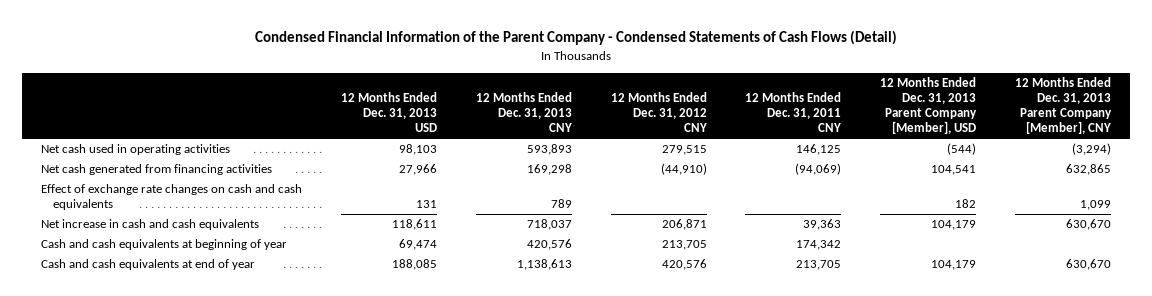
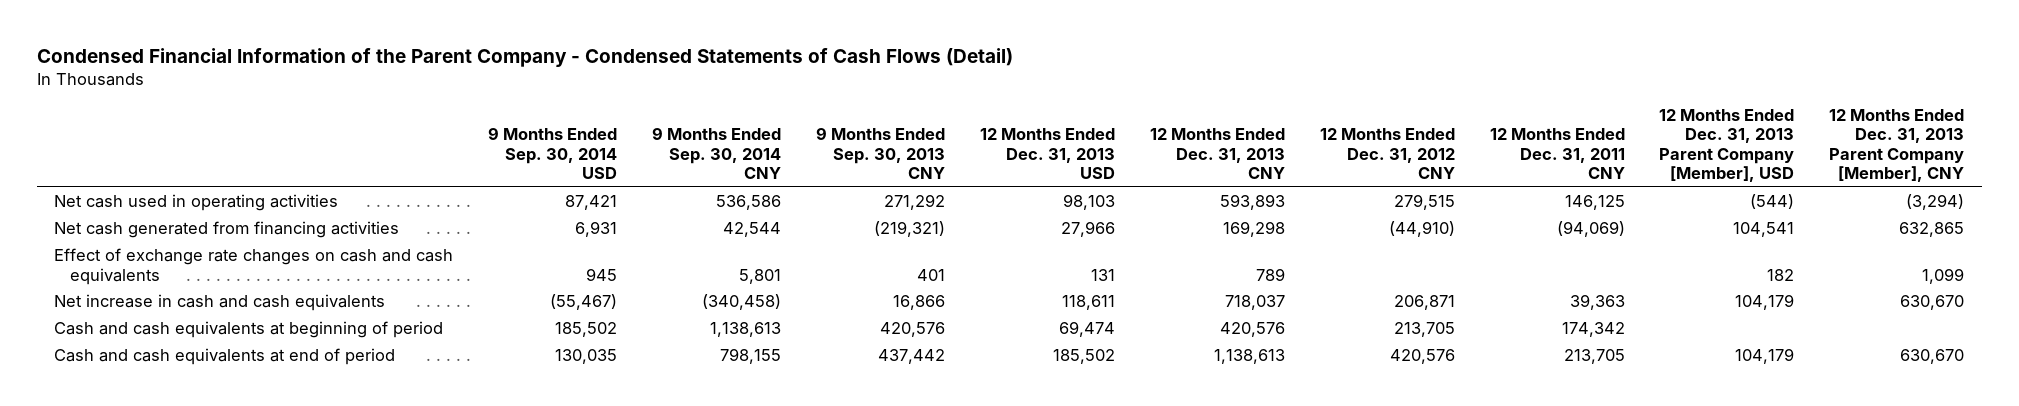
- | 12 Months Ended Dec. 31, 2013 USD | 12 Months Ended Dec. 31, 2013 CNY | 12 Months Ended Dec. 31, 2012 CNY | 12 Months Ended Dec. 31, 2011 CNY | 12 Months Ended Dec. 31, 2013 Parent Company [Member], USD | 12 Months Ended Dec. 31, 2013 Parent Company [Member], CNY
+ | 9 Months Ended Sep. 30, 2014 USD | 9 Months Ended Sep. 30, 2014 CNY | 9 Months Ended Sep. 30, 2013 CNY | 12 Months Ended Dec. 31, 2013 USD | 12 Months Ended Dec. 31, 2013 CNY | 12 Months Ended Dec. 31, 2012 CNY | 12 Months Ended Dec. 31, 2011 CNY | 12 Months Ended Dec. 31, 2013 Parent Company [Member], USD | 12 Months Ended Dec. 31, 2013 Parent Company [Member], CNY
- Cash and cash equivalents at beginning of year | 69,474 | 420,576 | 213,705 | 174,342 | |
- Cash and cash equivalents at end of year | 188,085 | 1,138,613 | 420,576 | 213,705 | 104,179 | 630,670
+ Cash and cash equivalents at beginning of period | 185,502 | 1,138,613 | 420,576 | 69,474 | 420,576 | 213,705 | 174,342 | |
+ Cash and cash equivalents at end of period | 130,035 | 798,155 | 437,442 | 185,502 | 1,138,613 | 420,576 | 213,705 | 104,179 | 630,670

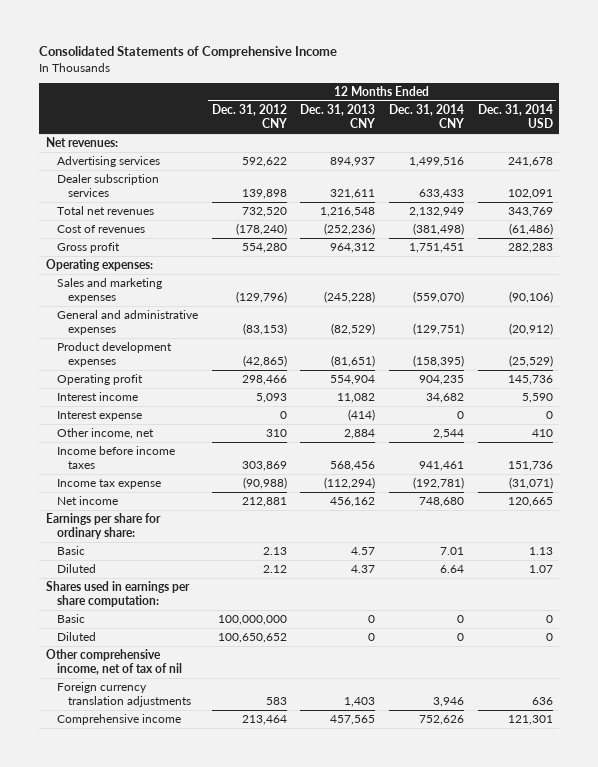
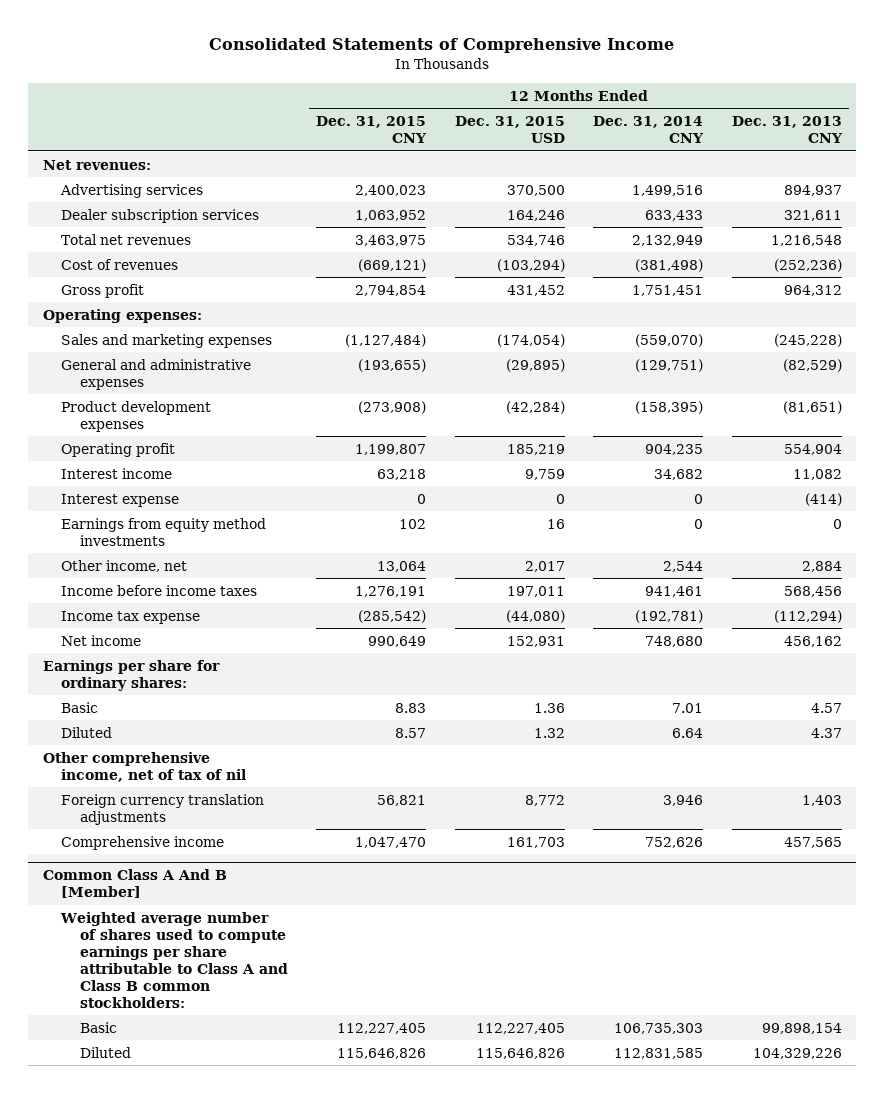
- | 12 Months Ended Dec. 31, 2012 CNY | 12 Months Ended Dec. 31, 2013 CNY | 12 Months Ended Dec. 31, 2014 CNY | 12 Months Ended Dec. 31, 2014 USD
+ | 12 Months Ended Dec. 31, 2015 CNY | 12 Months Ended Dec. 31, 2015 USD | 12 Months Ended Dec. 31, 2014 CNY | 12 Months Ended Dec. 31, 2013 CNY
+ Earnings from equity method investments | 102 | 16 | 0 | 0
- Earnings per share for ordinary share:
+ Earnings per share for ordinary shares:
- Shares used in earnings per share computation:
- Basic | 100,000,000 | 0 | 0 | 0
- Diluted | 100,650,652 | 0 | 0 | 0
+ Common Class A And B [Member]
+ Weighted average number of shares used to compute earnings per share attributable to Class A and Class B common stockholders:
+ Basic | 112,227,405 | 112,227,405 | 106,735,303 | 99,898,154
+ Diluted | 115,646,826 | 115,646,826 | 112,831,585 | 104,329,226

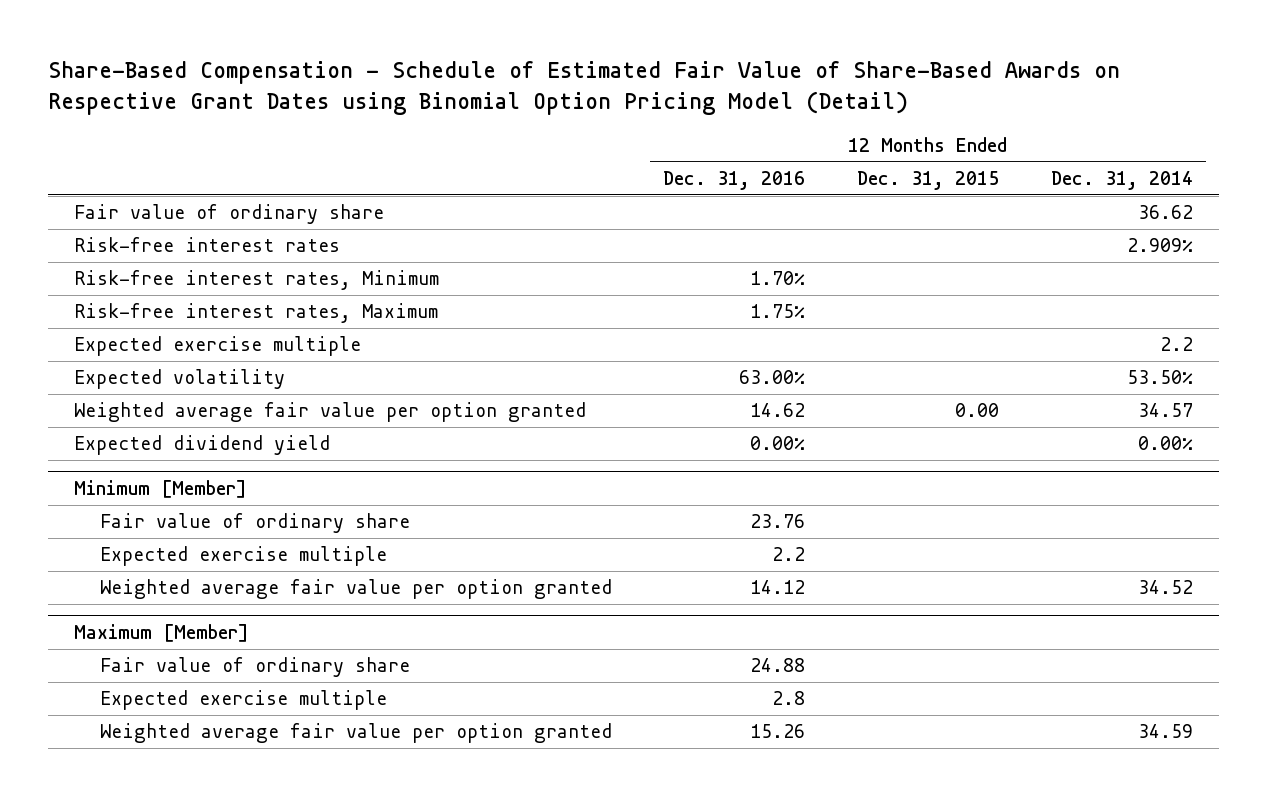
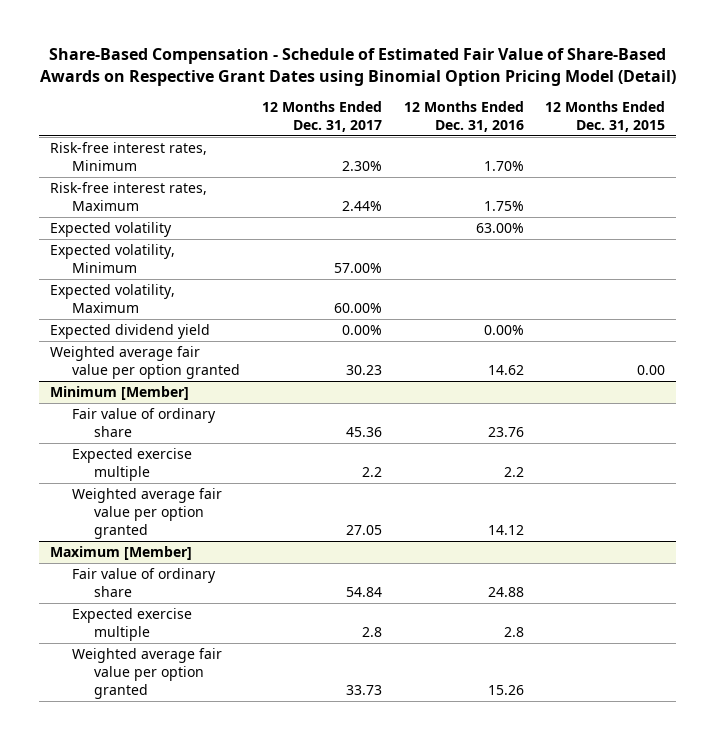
- | 12 Months Ended Dec. 31, 2016 | 12 Months Ended Dec. 31, 2015 | 12 Months Ended Dec. 31, 2014
+ | 12 Months Ended Dec. 31, 2017 | 12 Months Ended Dec. 31, 2016 | 12 Months Ended Dec. 31, 2015
- Fair value of ordinary share | | | 36.62
- Risk-free interest rates | | | 2.909%
- Expected exercise multiple | | | 2.2
+ Expected volatility, Minimum | 57.00% | |
+ Expected volatility, Maximum | 60.00% | |
moved down: Weighted average fair value per option granted | 30.23 | 14.62 | 0.00

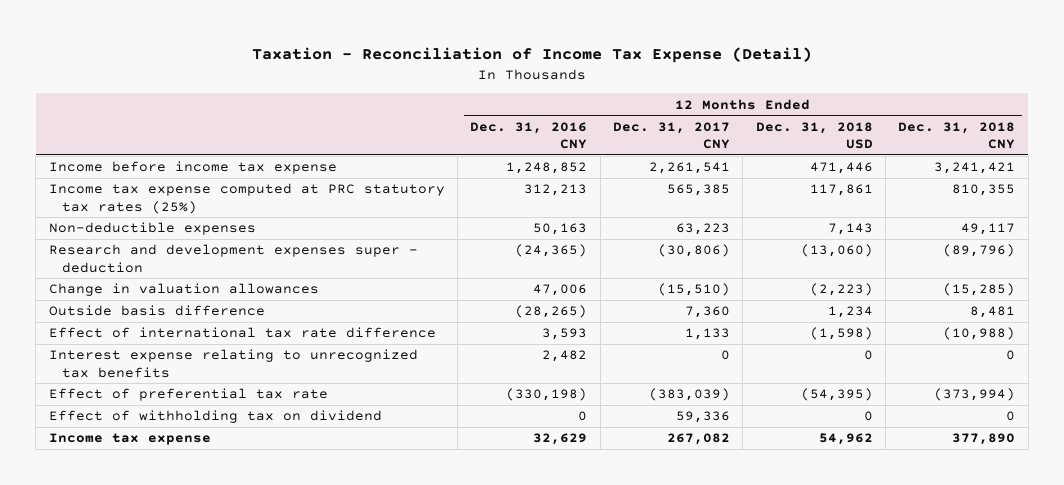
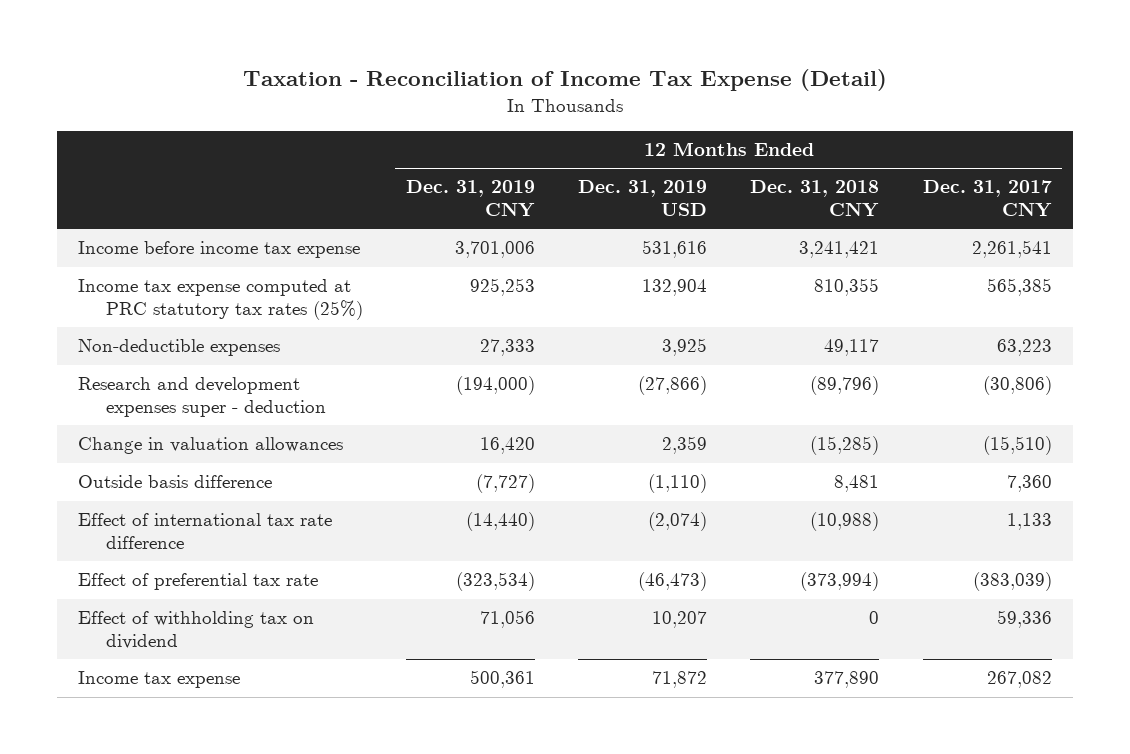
- | 12 Months Ended Dec. 31, 2016 CNY | 12 Months Ended Dec. 31, 2017 CNY | 12 Months Ended Dec. 31, 2018 USD | 12 Months Ended Dec. 31, 2018 CNY
+ | 12 Months Ended Dec. 31, 2019 CNY | 12 Months Ended Dec. 31, 2019 USD | 12 Months Ended Dec. 31, 2018 CNY | 12 Months Ended Dec. 31, 2017 CNY
- Interest expense relating to unrecognized tax benefits | 2,482 | 0 | 0 | 0

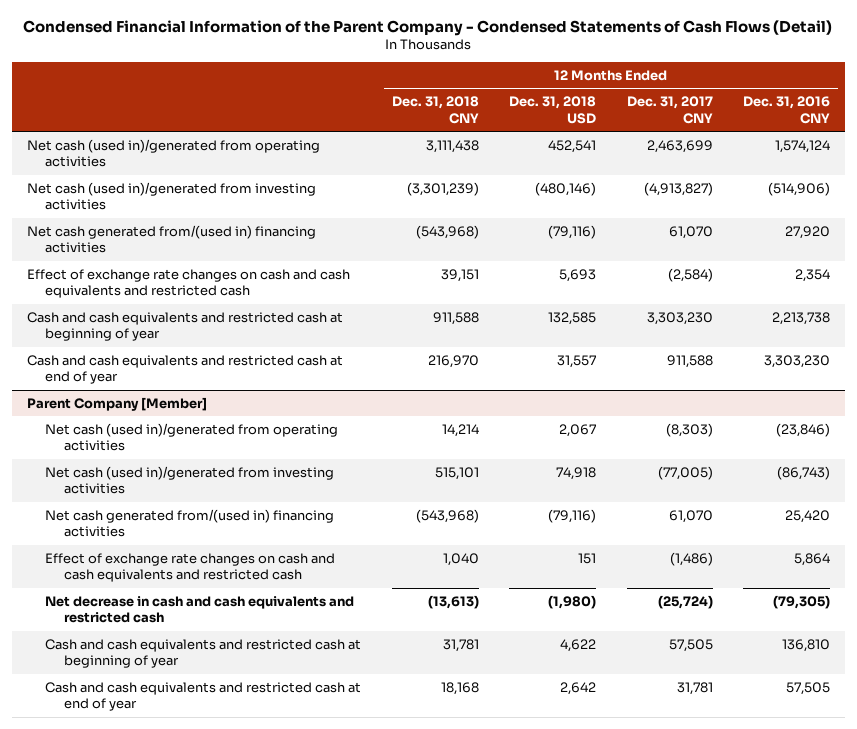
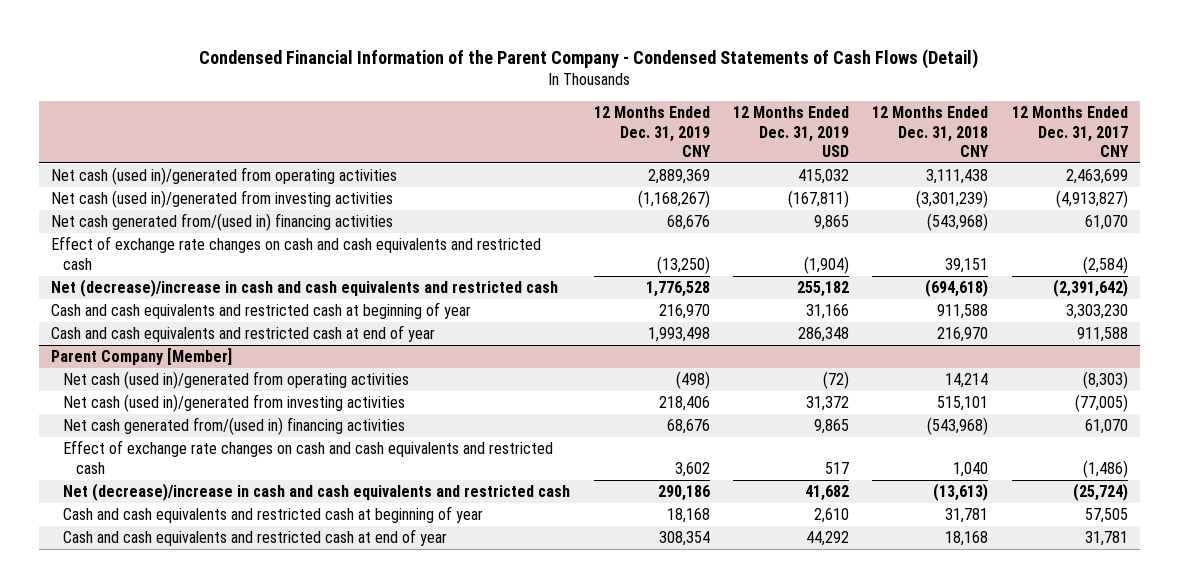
- | 12 Months Ended Dec. 31, 2018 CNY | 12 Months Ended Dec. 31, 2018 USD | 12 Months Ended Dec. 31, 2017 CNY | 12 Months Ended Dec. 31, 2016 CNY
+ | 12 Months Ended Dec. 31, 2019 CNY | 12 Months Ended Dec. 31, 2019 USD | 12 Months Ended Dec. 31, 2018 CNY | 12 Months Ended Dec. 31, 2017 CNY
+ Net (decrease)/increase in cash and cash equivalents and restricted cash | 1,776,528 | 255,182 | (694,618) | (2,391,642)
@ Parent Company [Member]
- Net decrease in cash and cash equivalents and restricted cash | (13,613) | (1,980) | (25,724) | (79,305)
+ Net (decrease)/increase in cash and cash equivalents and restricted cash | 290,186 | 41,682 | (13,613) | (25,724)

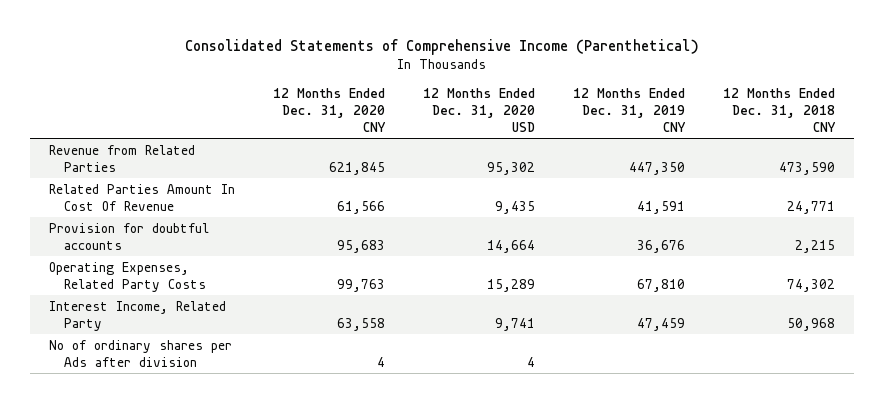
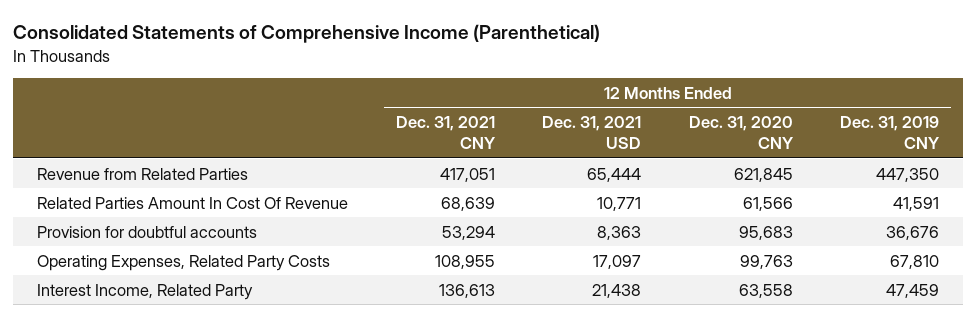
- | 12 Months Ended Dec. 31, 2020 CNY | 12 Months Ended Dec. 31, 2020 USD | 12 Months Ended Dec. 31, 2019 CNY | 12 Months Ended Dec. 31, 2018 CNY
+ | 12 Months Ended Dec. 31, 2021 CNY | 12 Months Ended Dec. 31, 2021 USD | 12 Months Ended Dec. 31, 2020 CNY | 12 Months Ended Dec. 31, 2019 CNY
- No of ordinary shares per Ads after division | 4 | 4 | |

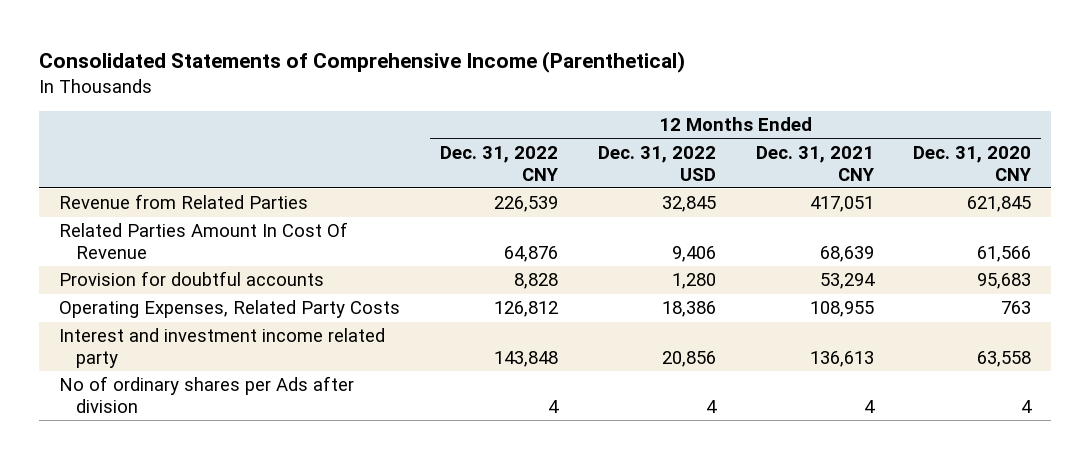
- | 12 Months Ended Dec. 31, 2021 CNY | 12 Months Ended Dec. 31, 2021 USD | 12 Months Ended Dec. 31, 2020 CNY | 12 Months Ended Dec. 31, 2019 CNY
+ | 12 Months Ended Dec. 31, 2022 CNY | 12 Months Ended Dec. 31, 2022 USD | 12 Months Ended Dec. 31, 2021 CNY | 12 Months Ended Dec. 31, 2020 CNY
- Operating Expenses, Related Party Costs | 108,955 | 17,097 | 99,763 | 67,810
- Interest Income, Related Party | 136,613 | 21,438 | 63,558 | 47,459
+ Operating Expenses, Related Party Costs | 126,812 | 18,386 | 108,955 | 763
+ Interest and investment income related party | 143,848 | 20,856 | 136,613 | 63,558
+ No of ordinary shares per Ads after division | 4 | 4 | 4 | 4

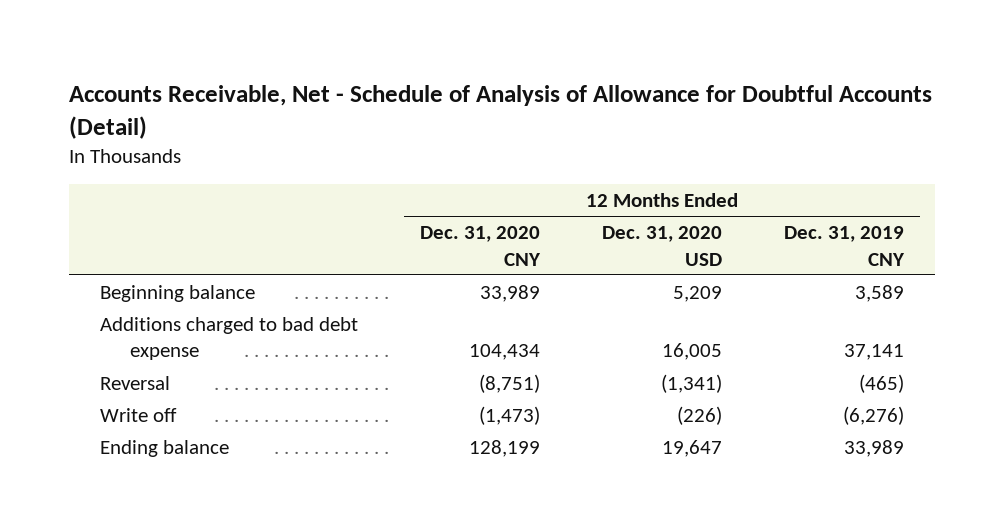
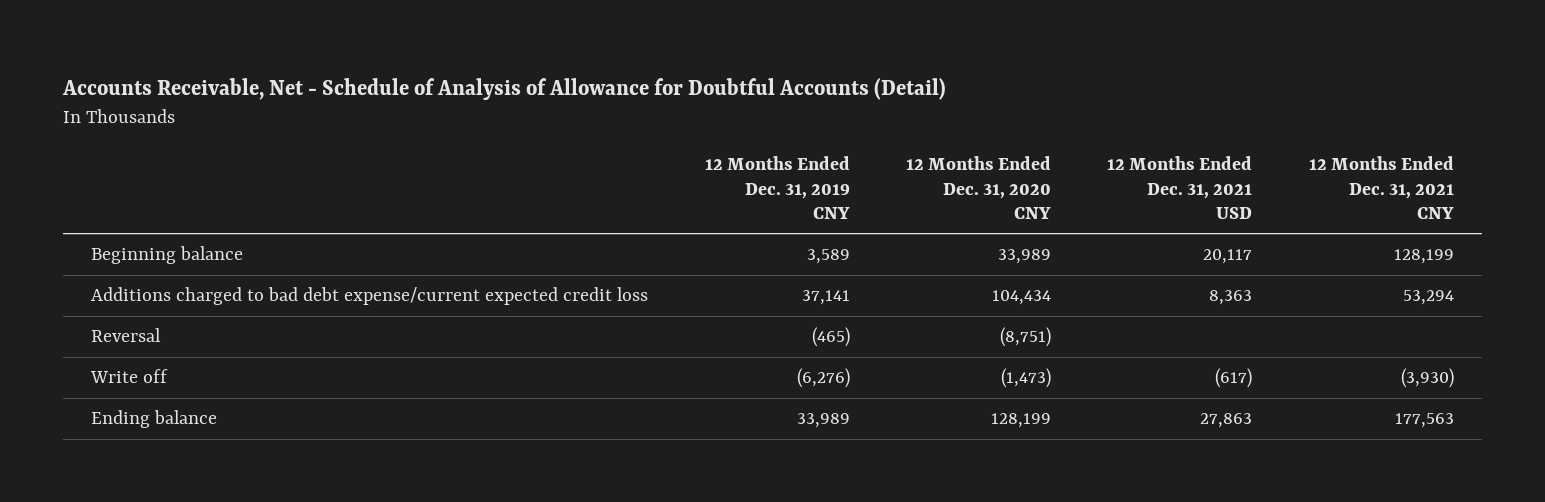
- | 12 Months Ended Dec. 31, 2020 CNY | 12 Months Ended Dec. 31, 2020 USD | 12 Months Ended Dec. 31, 2019 CNY
+ | 12 Months Ended Dec. 31, 2019 CNY | 12 Months Ended Dec. 31, 2020 CNY | 12 Months Ended Dec. 31, 2021 USD | 12 Months Ended Dec. 31, 2021 CNY
- Additions charged to bad debt expense | 104,434 | 16,005 | 37,141
+ Additions charged to bad debt expense/current expected credit loss | 37,141 | 104,434 | 8,363 | 53,294

